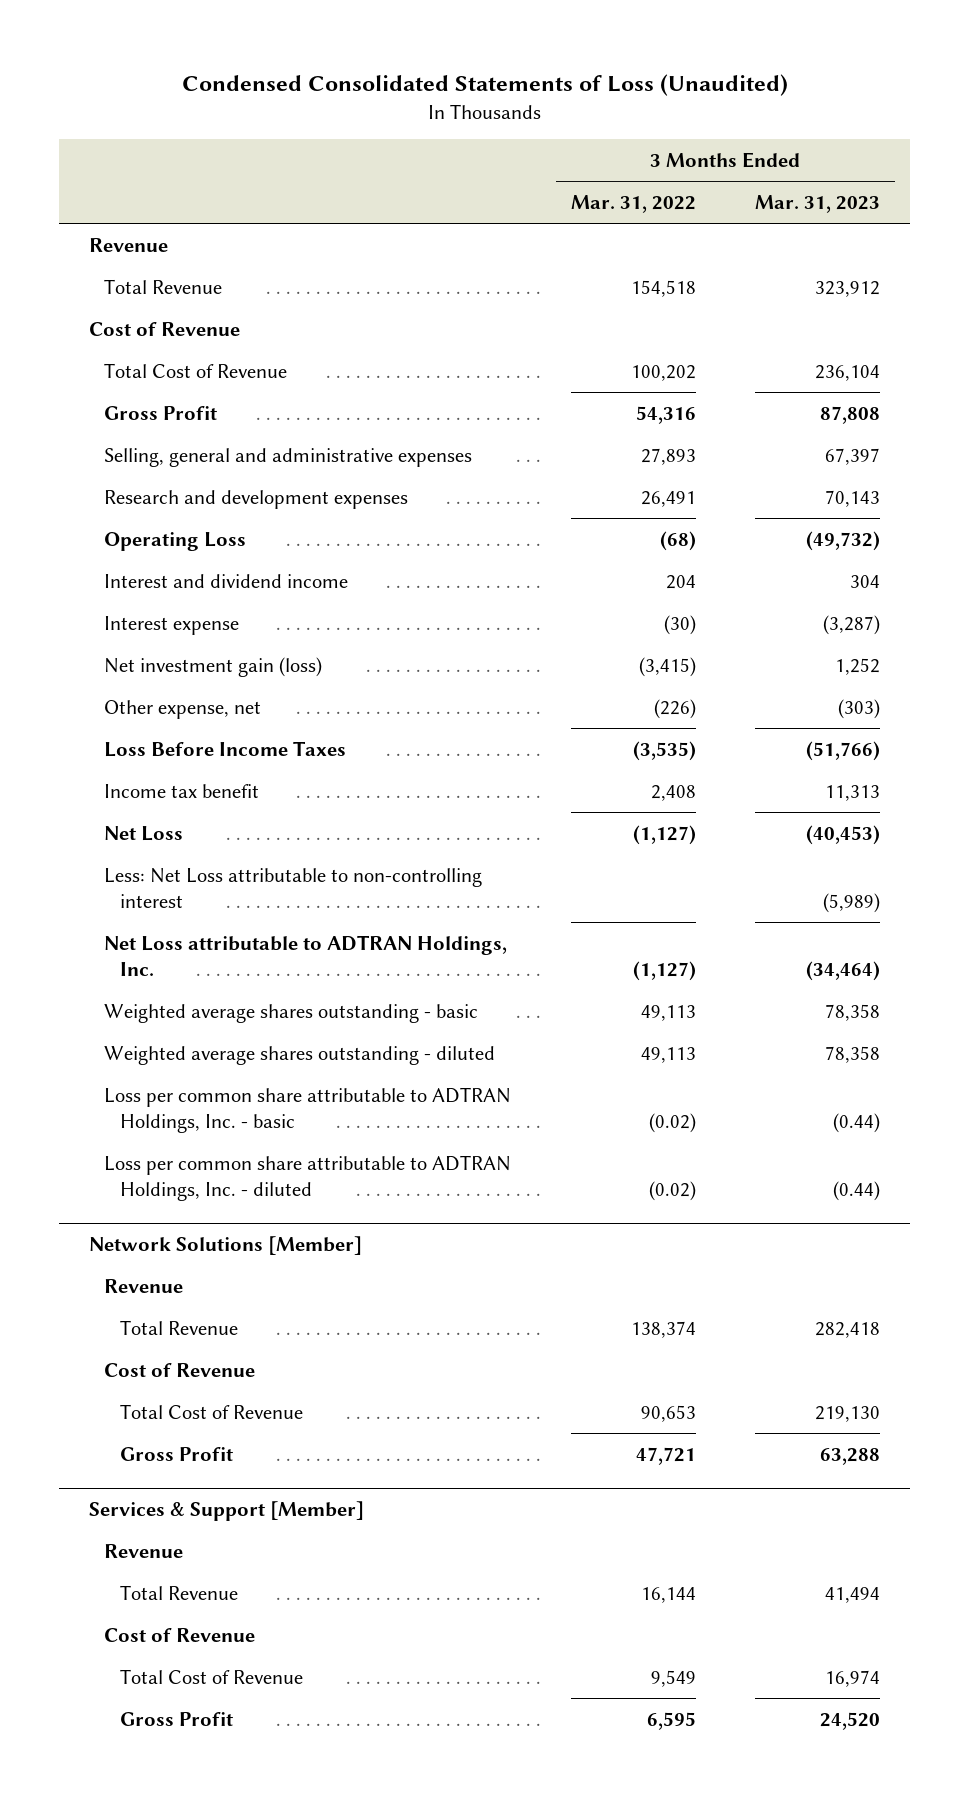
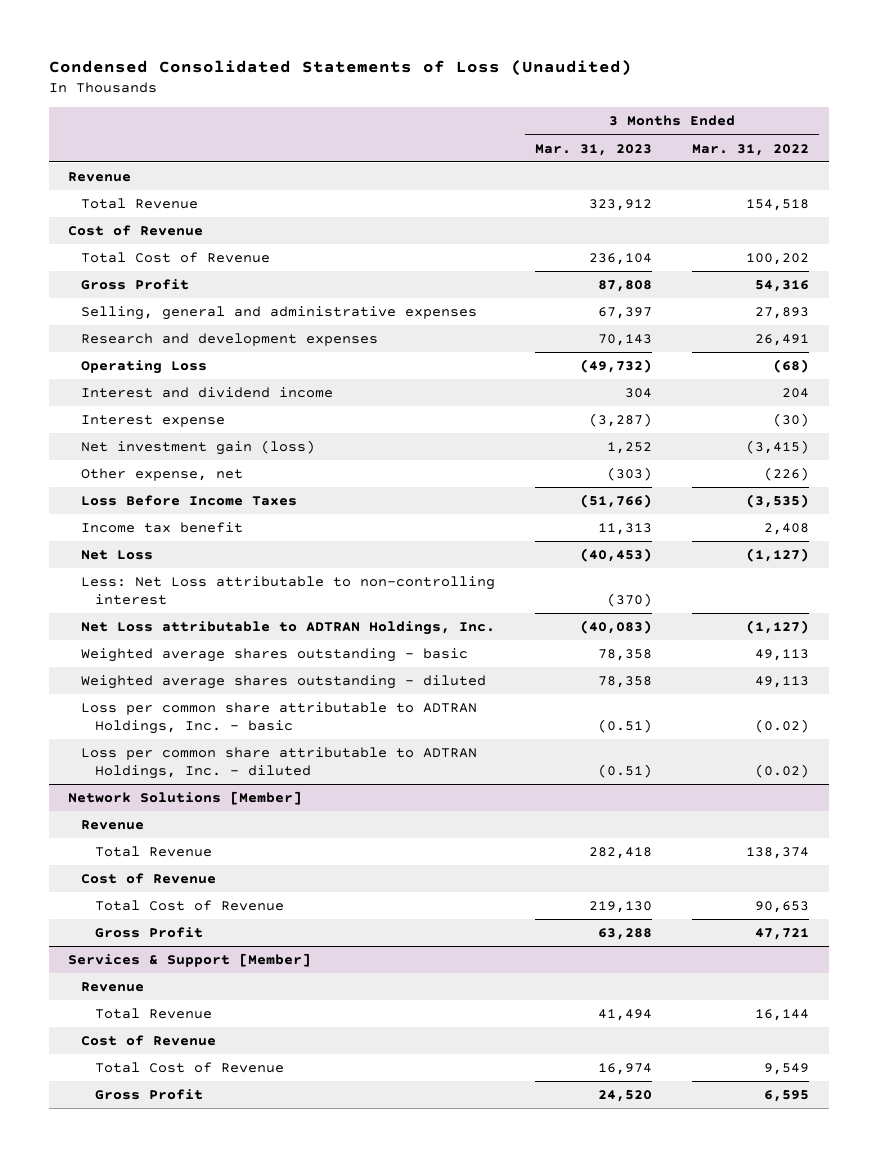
- | 3 Months Ended Mar. 31, 2022 | 3 Months Ended Mar. 31, 2023
+ | 3 Months Ended Mar. 31, 2023 | 3 Months Ended Mar. 31, 2022
- Less: Net Loss attributable to non-controlling interest | | (5,989)
- Net Loss attributable to ADTRAN Holdings, Inc. | (1,127) | (34,464)
+ Less: Net Loss attributable to non-controlling interest | (370) |
+ Net Loss attributable to ADTRAN Holdings, Inc. | (40,083) | (1,127)
- Loss per common share attributable to ADTRAN Holdings, Inc. - basic | (0.02) | (0.44)
- Loss per common share attributable to ADTRAN Holdings, Inc. - diluted | (0.02) | (0.44)
+ Loss per common share attributable to ADTRAN Holdings, Inc. - basic | (0.51) | (0.02)
+ Loss per common share attributable to ADTRAN Holdings, Inc. - diluted | (0.51) | (0.02)

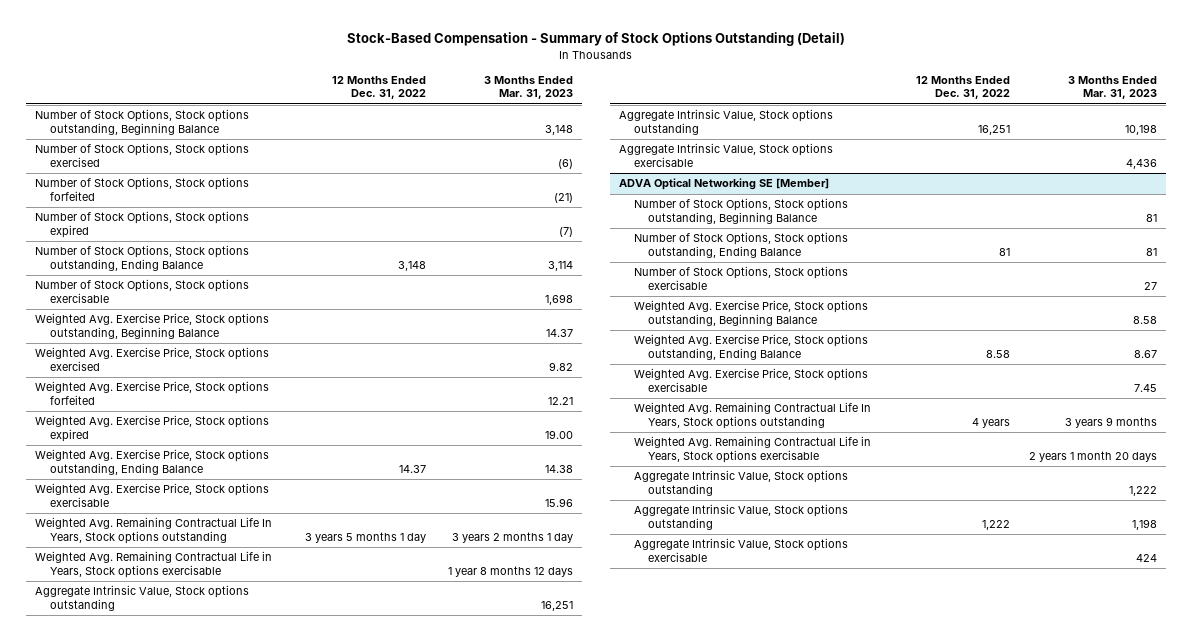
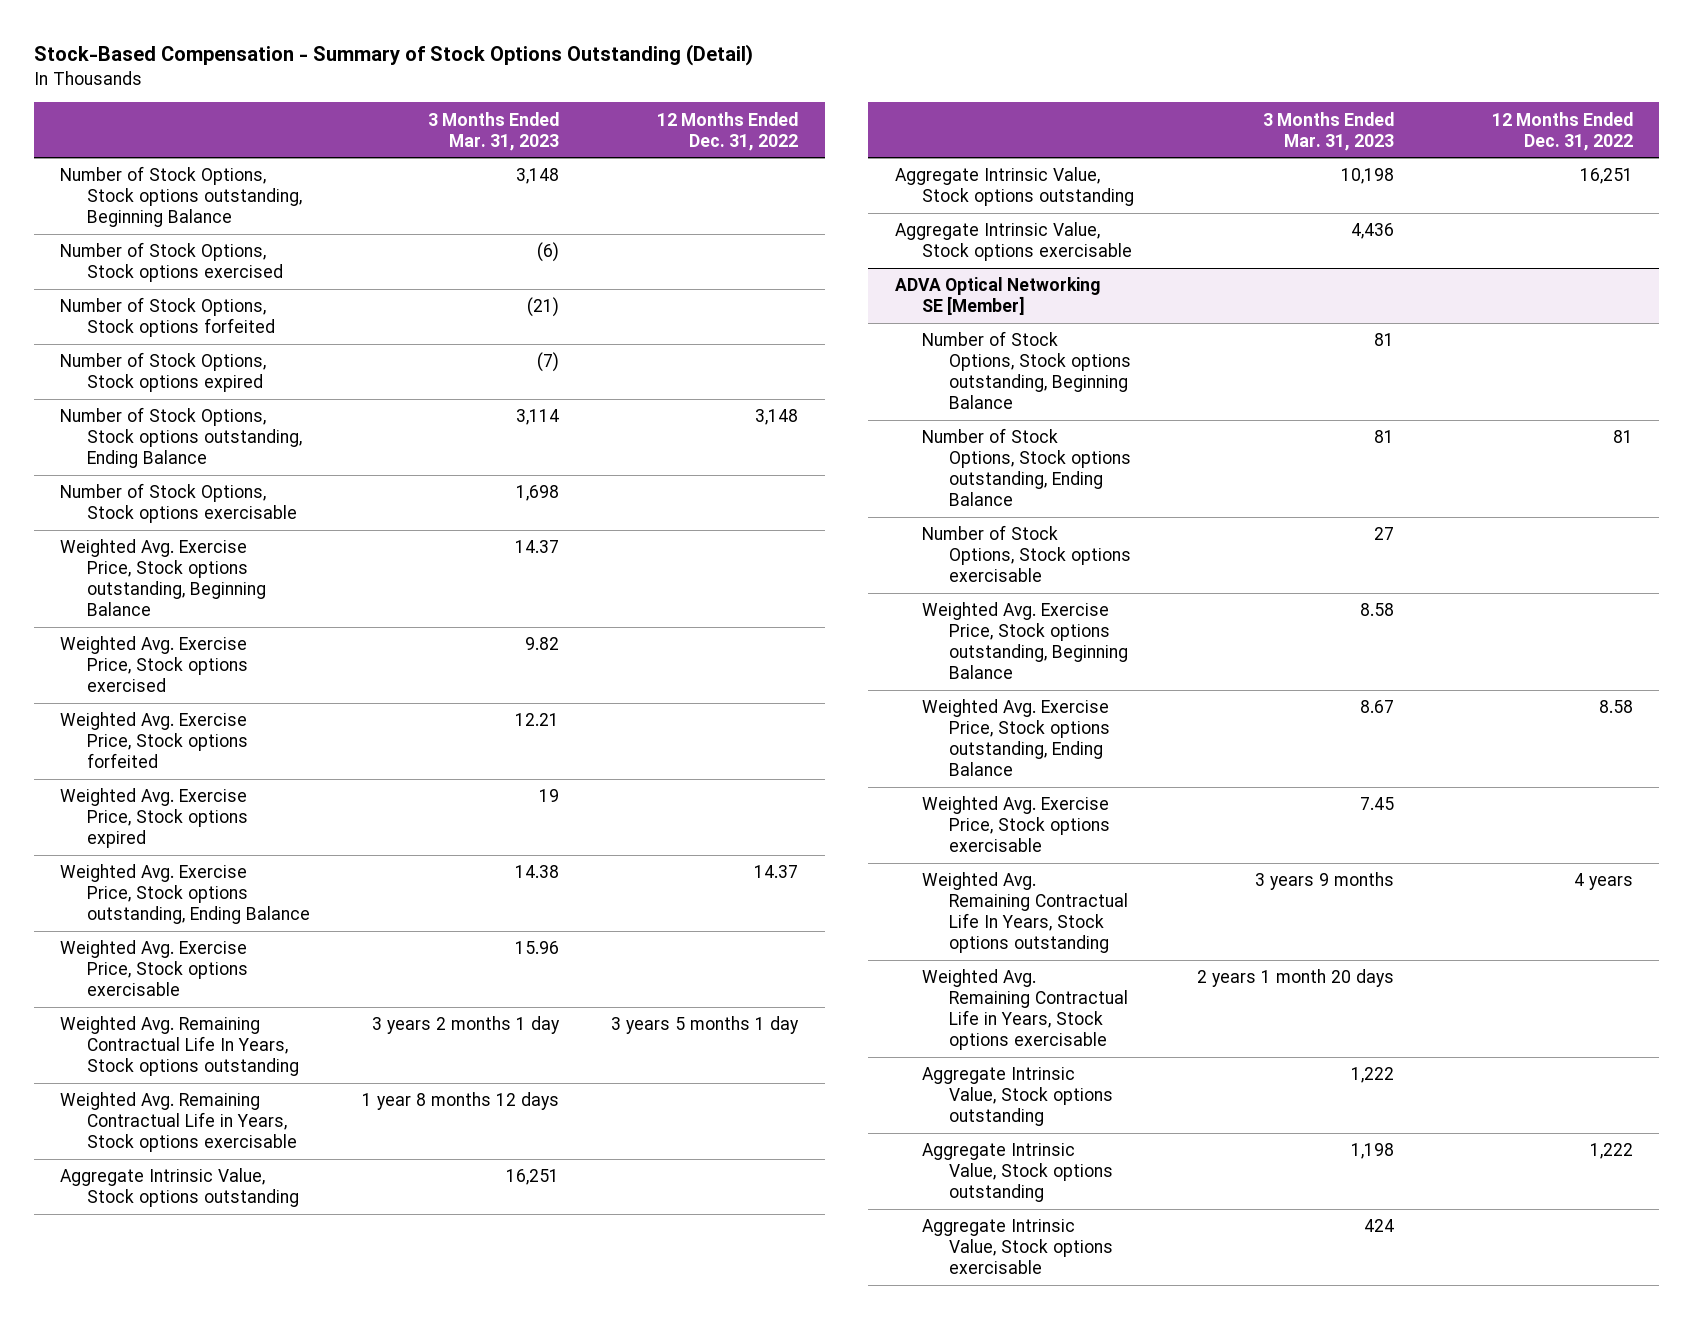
- | 12 Months Ended Dec. 31, 2022 | 3 Months Ended Mar. 31, 2023
+ | 3 Months Ended Mar. 31, 2023 | 12 Months Ended Dec. 31, 2022
- Weighted Avg. Exercise Price, Stock options expired | | 19.00
+ Weighted Avg. Exercise Price, Stock options expired | 19 |

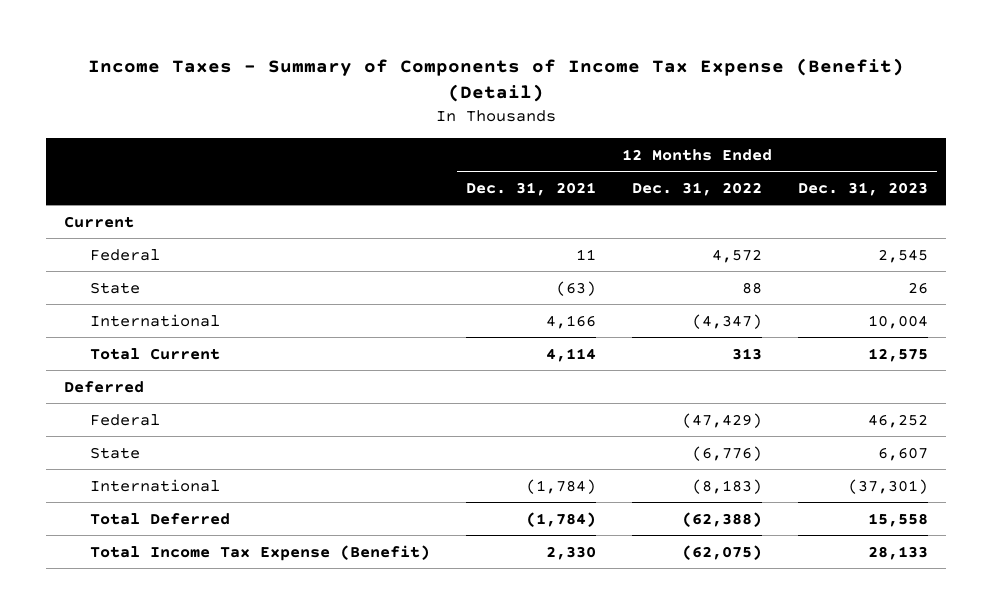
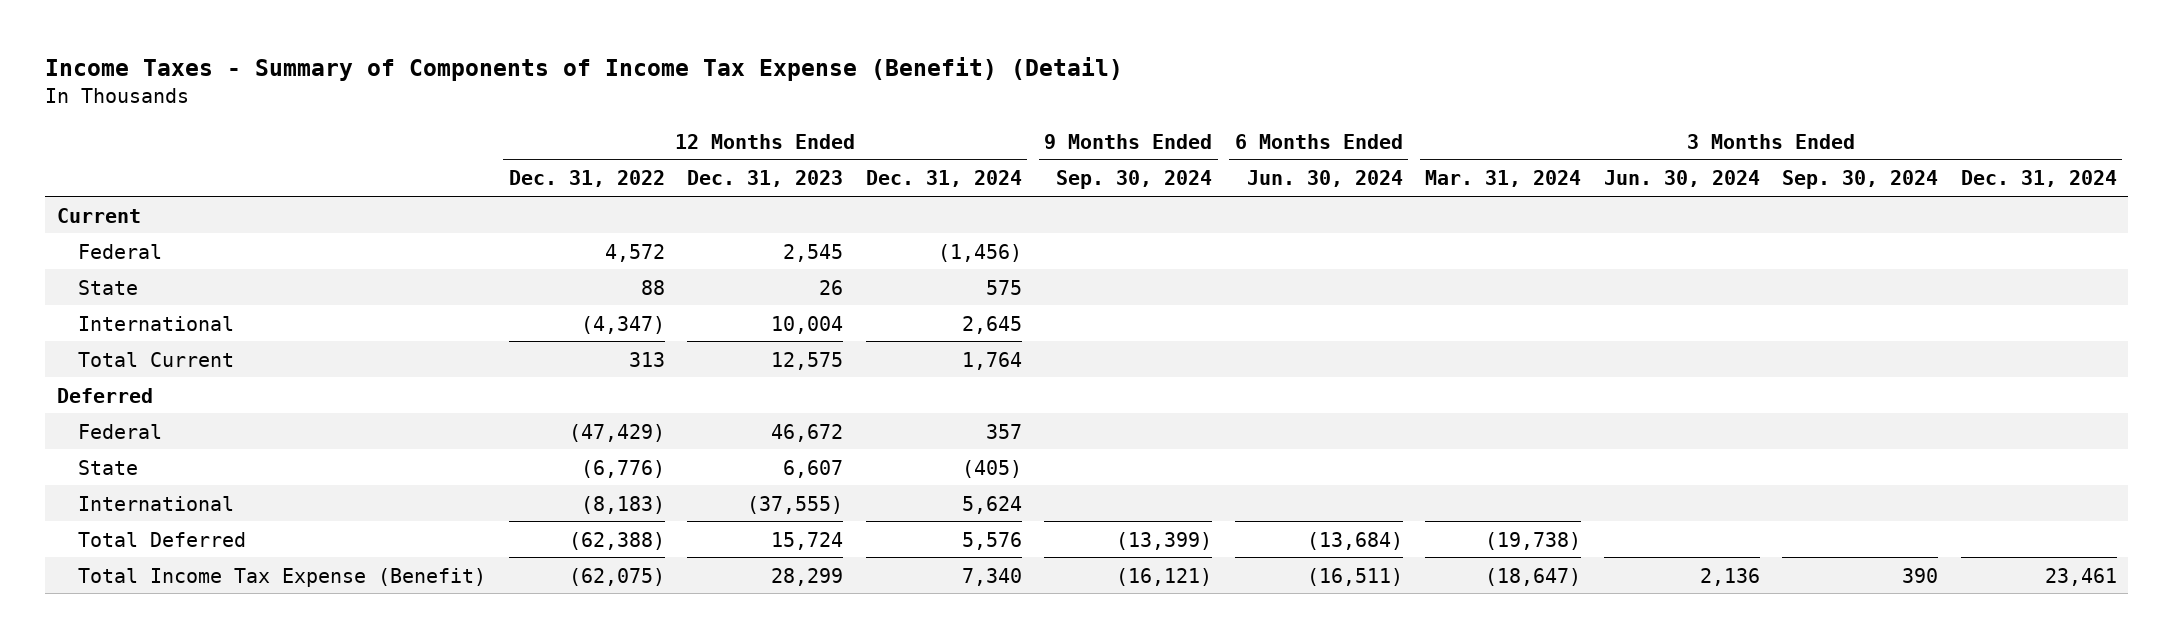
- | 12 Months Ended Dec. 31, 2021 | 12 Months Ended Dec. 31, 2022 | 12 Months Ended Dec. 31, 2023
+ | 12 Months Ended Dec. 31, 2022 | 12 Months Ended Dec. 31, 2023 | 12 Months Ended Dec. 31, 2024 | 9 Months Ended Sep. 30, 2024 | 6 Months Ended Jun. 30, 2024 | 3 Months Ended Mar. 31, 2024 | 3 Months Ended Jun. 30, 2024 | 3 Months Ended Sep. 30, 2024 | 3 Months Ended Dec. 31, 2024
- Federal | | (47,429) | 46,252
+ Federal | (47,429) | 46,672 | 357 | | | | | |
- International | (1,784) | (8,183) | (37,301)
- Total Deferred | (1,784) | (62,388) | 15,558
- Total Income Tax Expense (Benefit) | 2,330 | (62,075) | 28,133
+ International | (8,183) | (37,555) | 5,624 | | | | | |
+ Total Deferred | (62,388) | 15,724 | 5,576 | (13,399) | (13,684) | (19,738) | | |
+ Total Income Tax Expense (Benefit) | (62,075) | 28,299 | 7,340 | (16,121) | (16,511) | (18,647) | 2,136 | 390 | 23,461

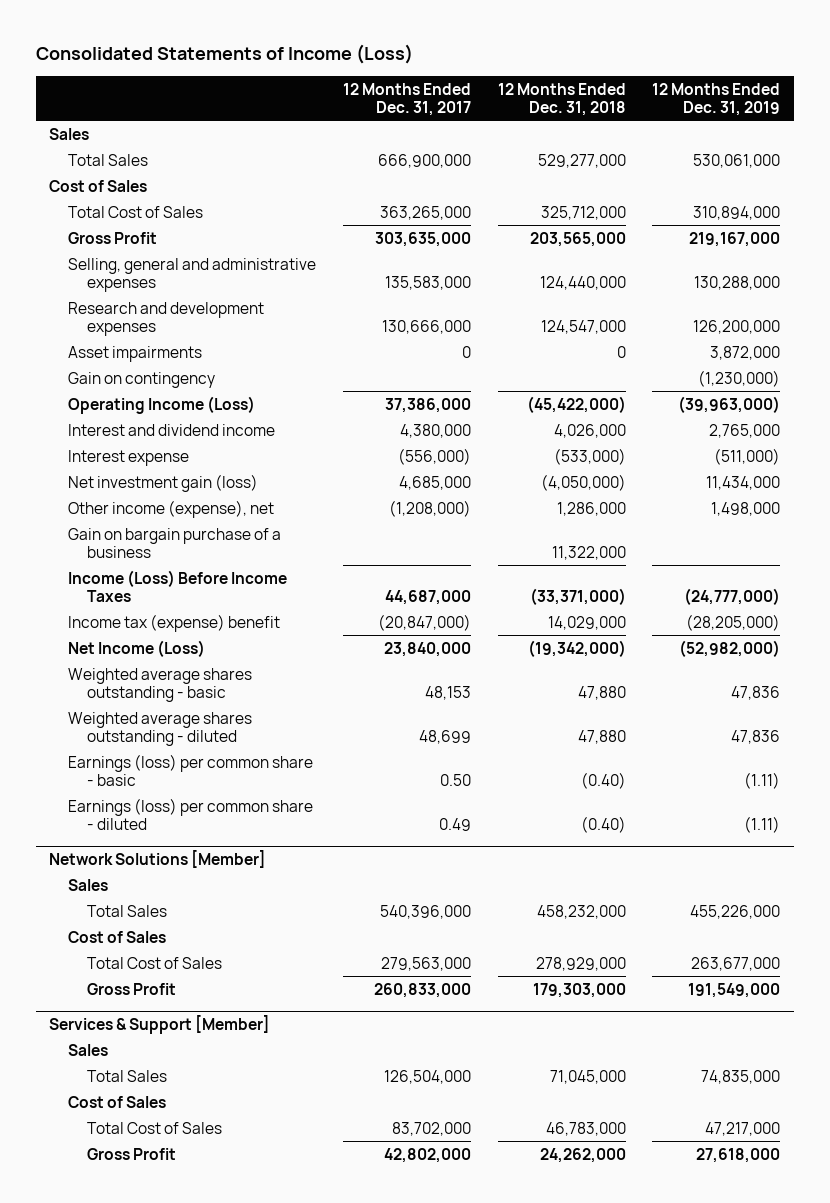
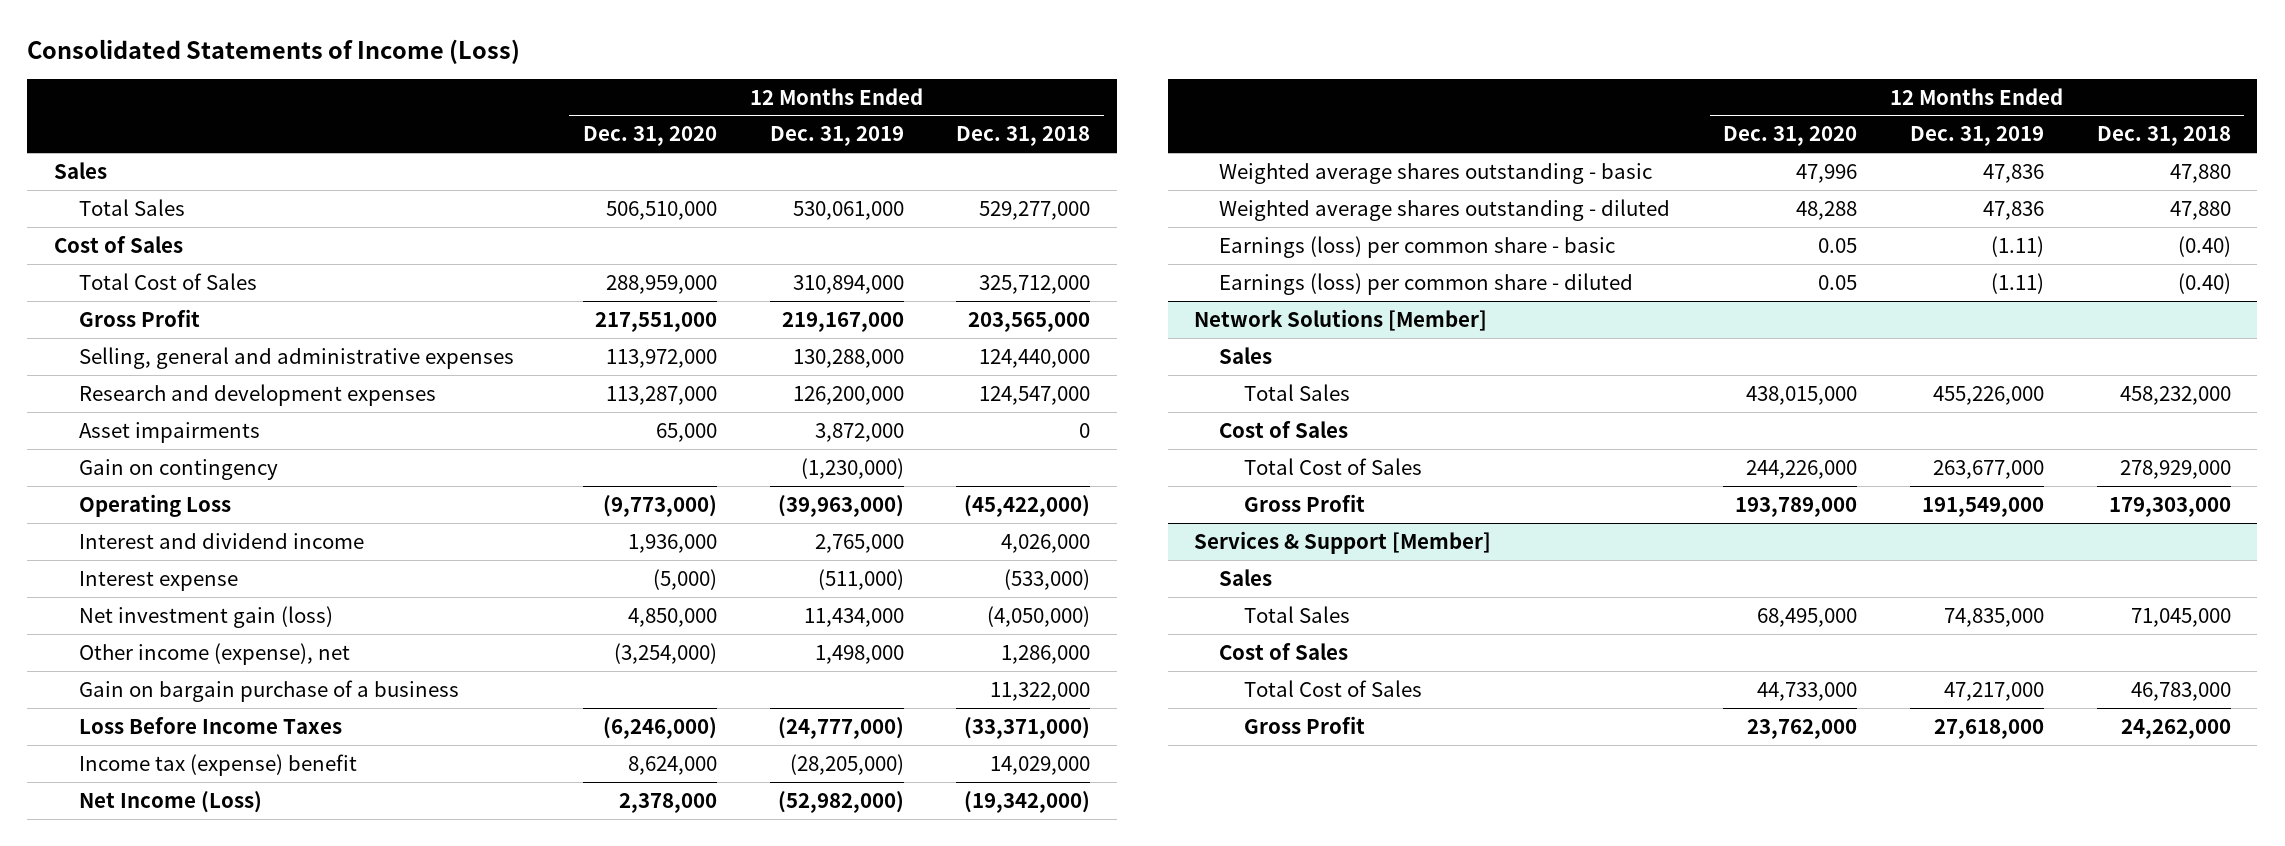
- | 12 Months Ended Dec. 31, 2017 | 12 Months Ended Dec. 31, 2018 | 12 Months Ended Dec. 31, 2019
+ | 12 Months Ended Dec. 31, 2020 | 12 Months Ended Dec. 31, 2019 | 12 Months Ended Dec. 31, 2018
- Operating Income (Loss) | 37,386,000 | (45,422,000) | (39,963,000)
+ Operating Loss | (9,773,000) | (39,963,000) | (45,422,000)
- Income (Loss) Before Income Taxes | 44,687,000 | (33,371,000) | (24,777,000)
+ Loss Before Income Taxes | (6,246,000) | (24,777,000) | (33,371,000)

